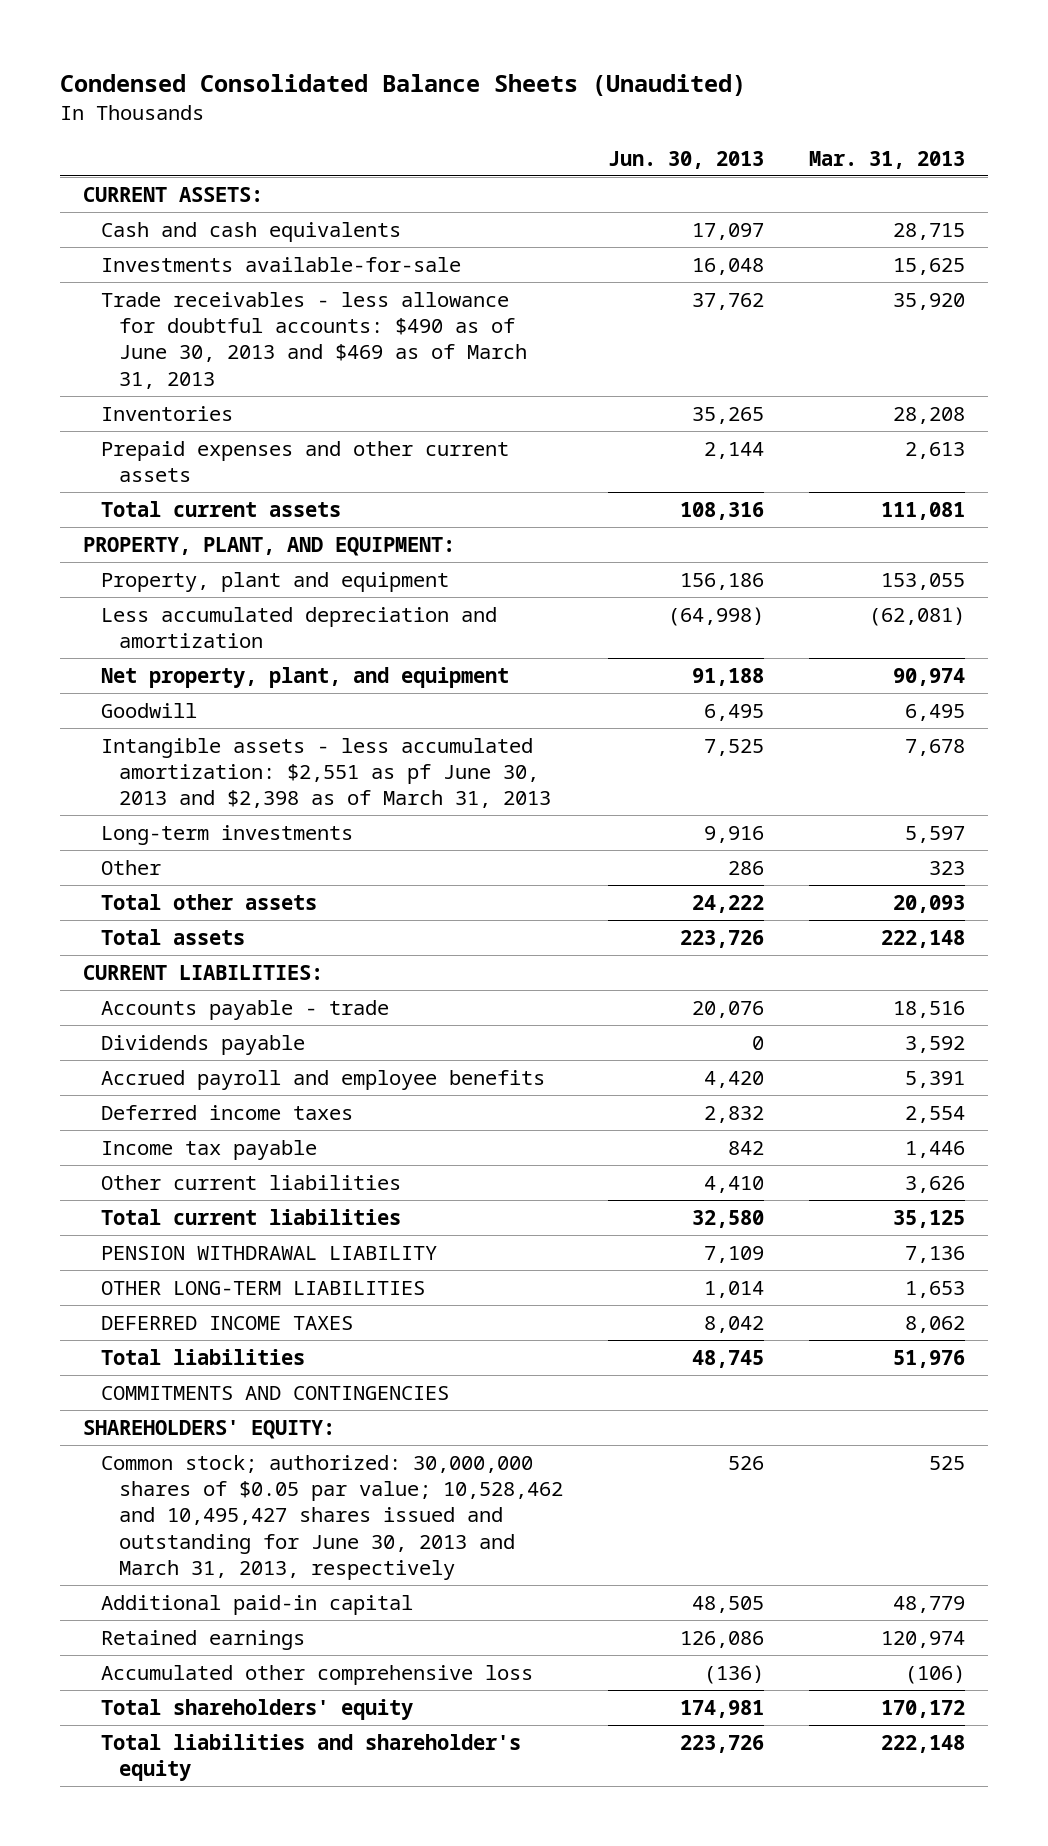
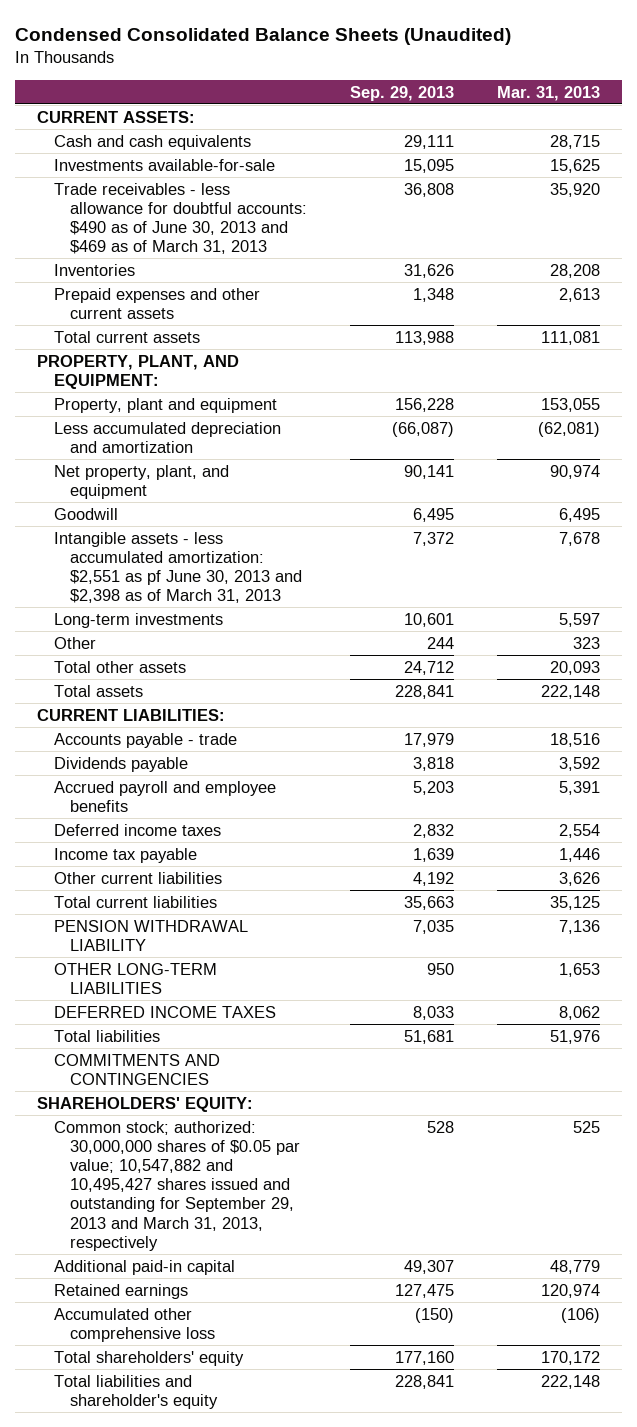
- | Jun. 30, 2013 | Mar. 31, 2013
+ | Sep. 29, 2013 | Mar. 31, 2013
- Common stock; authorized: 30,000,000 shares of $0.05 par value; 10,528,462 and 10,495,427 shares issued and outstanding for June 30, 2013 and March 31, 2013, respectively | 526 | 525
+ Common stock; authorized: 30,000,000 shares of $0.05 par value; 10,547,882 and 10,495,427 shares issued and outstanding for September 29, 2013 and March 31, 2013, respectively | 528 | 525

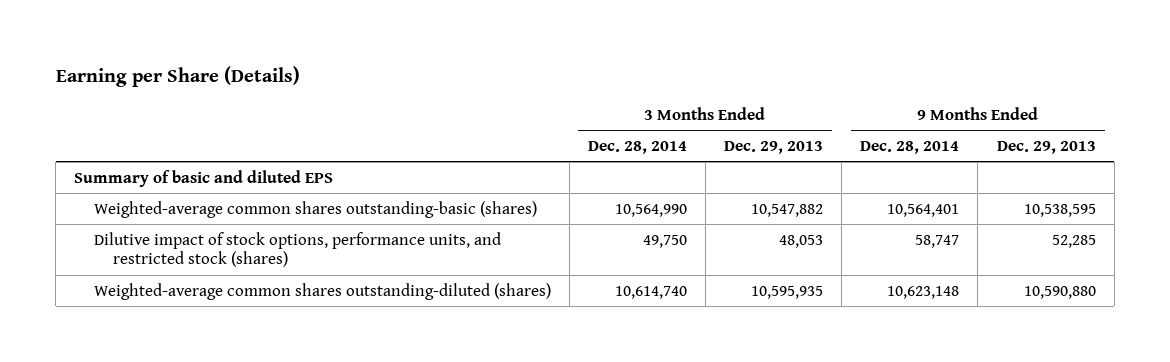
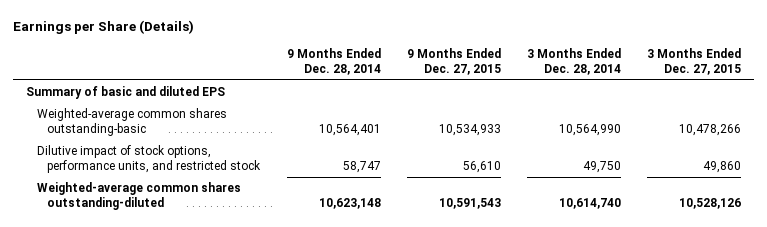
- Earning per Share (Details)
+ Earnings per Share (Details)
- | 3 Months Ended Dec. 28, 2014 | 3 Months Ended Dec. 29, 2013 | 9 Months Ended Dec. 28, 2014 | 9 Months Ended Dec. 29, 2013
+ | 9 Months Ended Dec. 28, 2014 | 9 Months Ended Dec. 27, 2015 | 3 Months Ended Dec. 28, 2014 | 3 Months Ended Dec. 27, 2015
- Weighted-average common shares outstanding-basic (shares) | 10,564,990 | 10,547,882 | 10,564,401 | 10,538,595
- Dilutive impact of stock options, performance units, and restricted stock (shares) | 49,750 | 48,053 | 58,747 | 52,285
- Weighted-average common shares outstanding-diluted (shares) | 10,614,740 | 10,595,935 | 10,623,148 | 10,590,880
+ Weighted-average common shares outstanding-basic | 10,564,401 | 10,534,933 | 10,564,990 | 10,478,266
+ Dilutive impact of stock options, performance units, and restricted stock | 58,747 | 56,610 | 49,750 | 49,860
+ Weighted-average common shares outstanding-diluted | 10,623,148 | 10,591,543 | 10,614,740 | 10,528,126

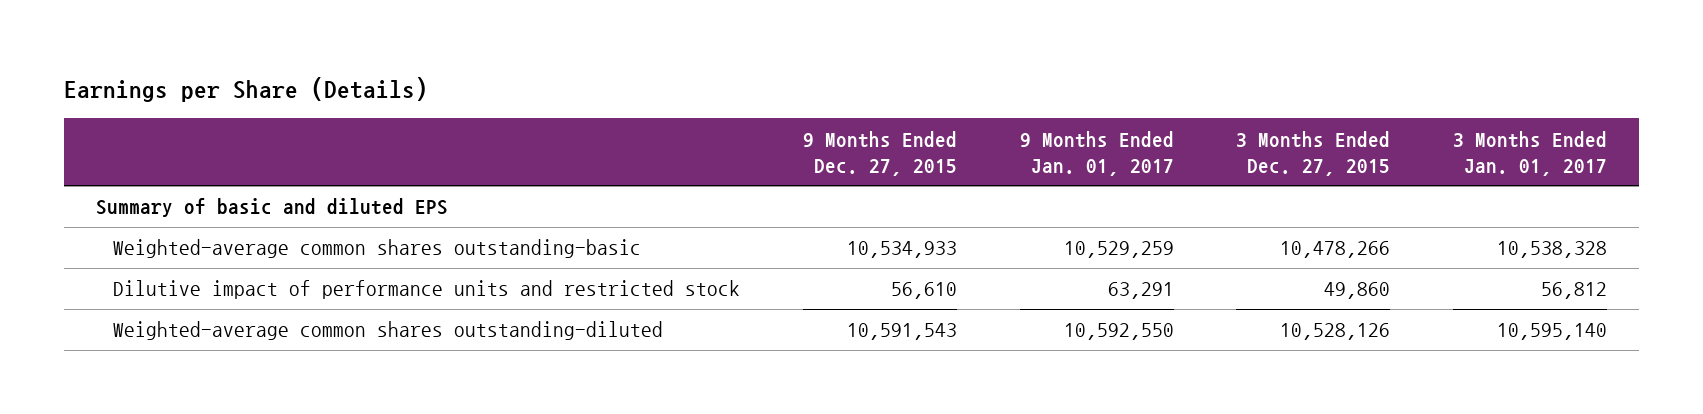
- | 9 Months Ended Dec. 28, 2014 | 9 Months Ended Dec. 27, 2015 | 3 Months Ended Dec. 28, 2014 | 3 Months Ended Dec. 27, 2015
+ | 9 Months Ended Dec. 27, 2015 | 9 Months Ended Jan. 01, 2017 | 3 Months Ended Dec. 27, 2015 | 3 Months Ended Jan. 01, 2017
- Dilutive impact of stock options, performance units, and restricted stock | 58,747 | 56,610 | 49,750 | 49,860
+ Dilutive impact of performance units and restricted stock | 56,610 | 63,291 | 49,860 | 56,812

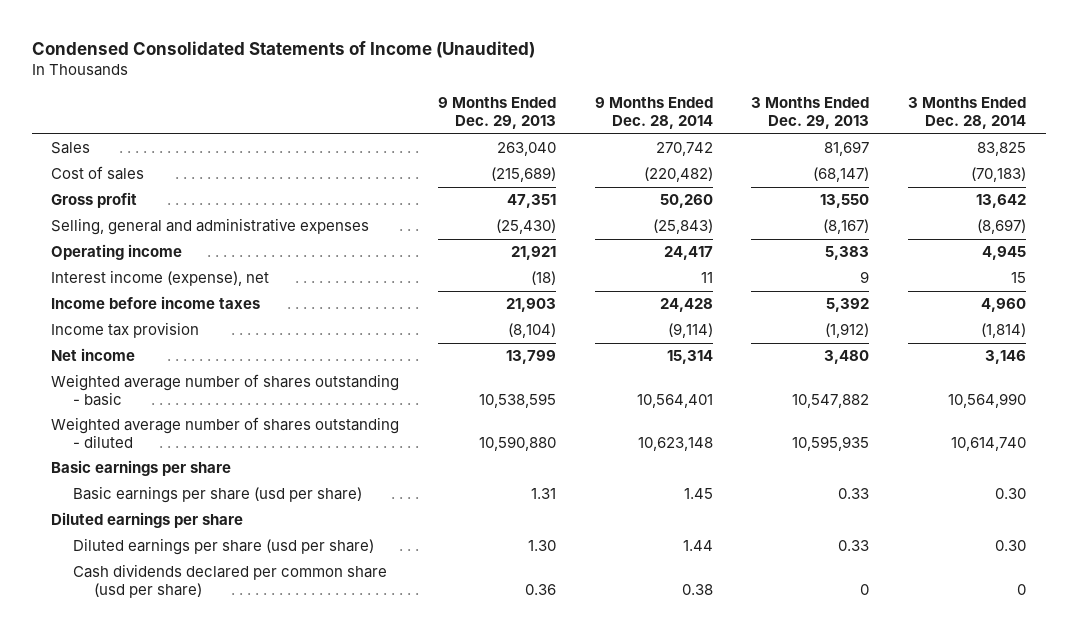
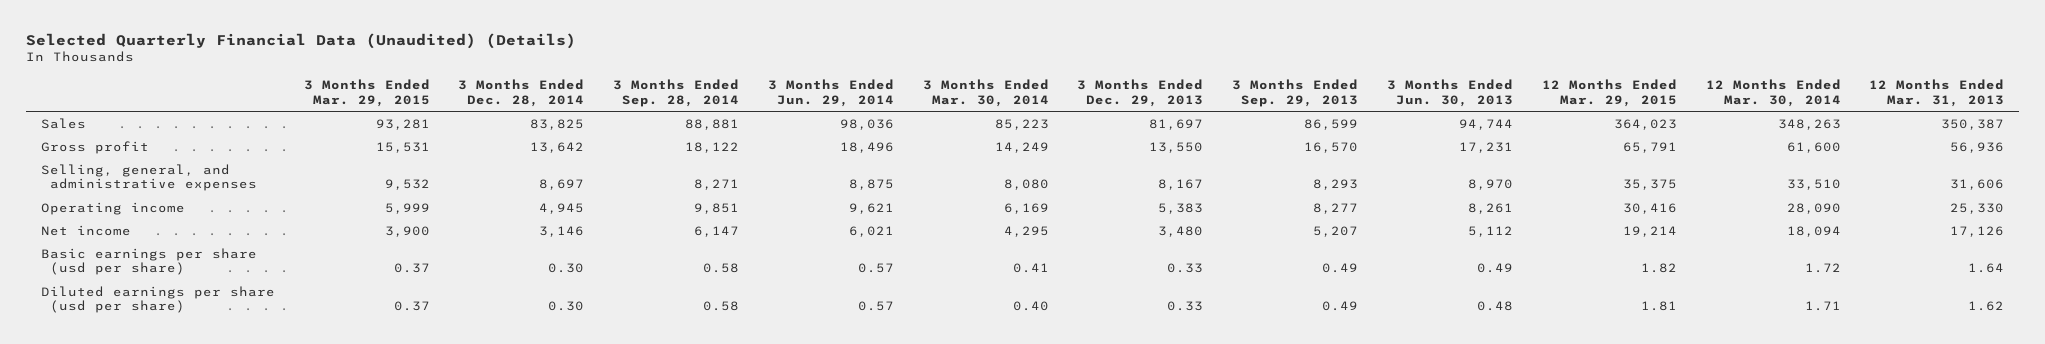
- Condensed Consolidated Statements of Income (Unaudited)
+ Selected Quarterly Financial Data (Unaudited) (Details)
- | 9 Months Ended Dec. 29, 2013 | 9 Months Ended Dec. 28, 2014 | 3 Months Ended Dec. 29, 2013 | 3 Months Ended Dec. 28, 2014
+ | 3 Months Ended Mar. 29, 2015 | 3 Months Ended Dec. 28, 2014 | 3 Months Ended Sep. 28, 2014 | 3 Months Ended Jun. 29, 2014 | 3 Months Ended Mar. 30, 2014 | 3 Months Ended Dec. 29, 2013 | 3 Months Ended Sep. 29, 2013 | 3 Months Ended Jun. 30, 2013 | 12 Months Ended Mar. 29, 2015 | 12 Months Ended Mar. 30, 2014 | 12 Months Ended Mar. 31, 2013
- Cost of sales | (215,689) | (220,482) | (68,147) | (70,183)
- Selling, general and administrative expenses | (25,430) | (25,843) | (8,167) | (8,697)
+ Selling, general, and administrative expenses | 9,532 | 8,697 | 8,271 | 8,875 | 8,080 | 8,167 | 8,293 | 8,970 | 35,375 | 33,510 | 31,606
- Interest income (expense), net | (18) | 11 | 9 | 15
- Income before income taxes | 21,903 | 24,428 | 5,392 | 4,960
- Income tax provision | (8,104) | (9,114) | (1,912) | (1,814)
- Weighted average number of shares outstanding - basic | 10,538,595 | 10,564,401 | 10,547,882 | 10,564,990
- Weighted average number of shares outstanding - diluted | 10,590,880 | 10,623,148 | 10,595,935 | 10,614,740
- Basic earnings per share
- Diluted earnings per share
- Cash dividends declared per common share (usd per share) | 0.36 | 0.38 | 0 | 0

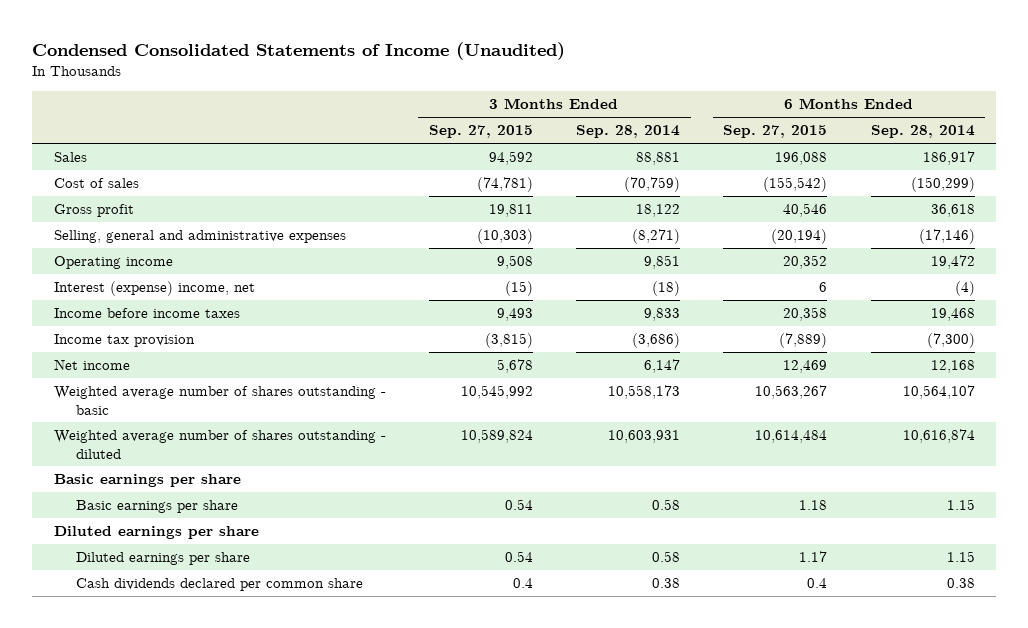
- Selected Quarterly Financial Data (Unaudited) (Details)
+ Condensed Consolidated Statements of Income (Unaudited)
- | 3 Months Ended Mar. 29, 2015 | 3 Months Ended Dec. 28, 2014 | 3 Months Ended Sep. 28, 2014 | 3 Months Ended Jun. 29, 2014 | 3 Months Ended Mar. 30, 2014 | 3 Months Ended Dec. 29, 2013 | 3 Months Ended Sep. 29, 2013 | 3 Months Ended Jun. 30, 2013 | 12 Months Ended Mar. 29, 2015 | 12 Months Ended Mar. 30, 2014 | 12 Months Ended Mar. 31, 2013
+ | 3 Months Ended Sep. 27, 2015 | 3 Months Ended Sep. 28, 2014 | 6 Months Ended Sep. 27, 2015 | 6 Months Ended Sep. 28, 2014
+ Cost of sales | (74,781) | (70,759) | (155,542) | (150,299)
- Selling, general, and administrative expenses | 9,532 | 8,697 | 8,271 | 8,875 | 8,080 | 8,167 | 8,293 | 8,970 | 35,375 | 33,510 | 31,606
+ Selling, general and administrative expenses | (10,303) | (8,271) | (20,194) | (17,146)
+ Interest (expense) income, net | (15) | (18) | 6 | (4)
+ Income before income taxes | 9,493 | 9,833 | 20,358 | 19,468
+ Income tax provision | (3,815) | (3,686) | (7,889) | (7,300)
- Basic earnings per share (usd per share) | 0.37 | 0.30 | 0.58 | 0.57 | 0.41 | 0.33 | 0.49 | 0.49 | 1.82 | 1.72 | 1.64
- Diluted earnings per share (usd per share) | 0.37 | 0.30 | 0.58 | 0.57 | 0.40 | 0.33 | 0.49 | 0.48 | 1.81 | 1.71 | 1.62
+ Weighted average number of shares outstanding - basic | 10,545,992 | 10,558,173 | 10,563,267 | 10,564,107
+ Weighted average number of shares outstanding - diluted | 10,589,824 | 10,603,931 | 10,614,484 | 10,616,874
+ Basic earnings per share
+ Basic earnings per share | 0.54 | 0.58 | 1.18 | 1.15
+ Diluted earnings per share
+ Diluted earnings per share | 0.54 | 0.58 | 1.17 | 1.15
+ Cash dividends declared per common share | 0.4 | 0.38 | 0.4 | 0.38

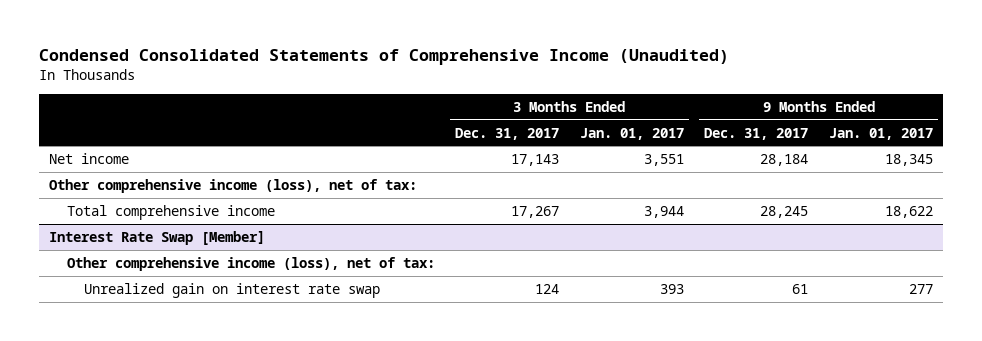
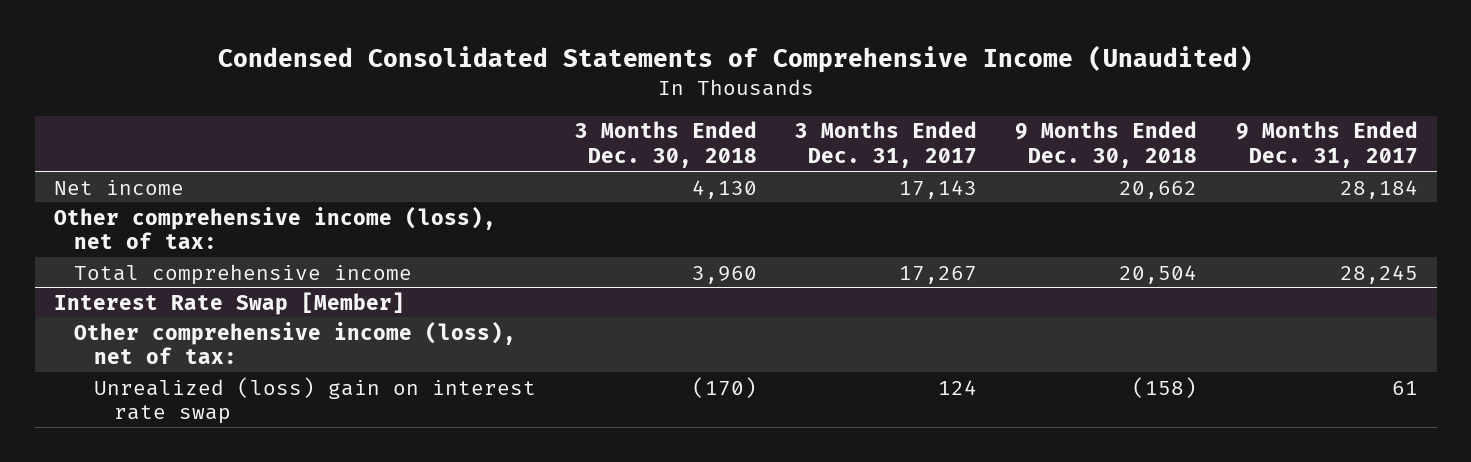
- | 3 Months Ended Dec. 31, 2017 | 3 Months Ended Jan. 01, 2017 | 9 Months Ended Dec. 31, 2017 | 9 Months Ended Jan. 01, 2017
+ | 3 Months Ended Dec. 30, 2018 | 3 Months Ended Dec. 31, 2017 | 9 Months Ended Dec. 30, 2018 | 9 Months Ended Dec. 31, 2017
@ Interest Rate Swap [Member]
- Unrealized gain on interest rate swap | 124 | 393 | 61 | 277
+ Unrealized (loss) gain on interest rate swap | (170) | 124 | (158) | 61

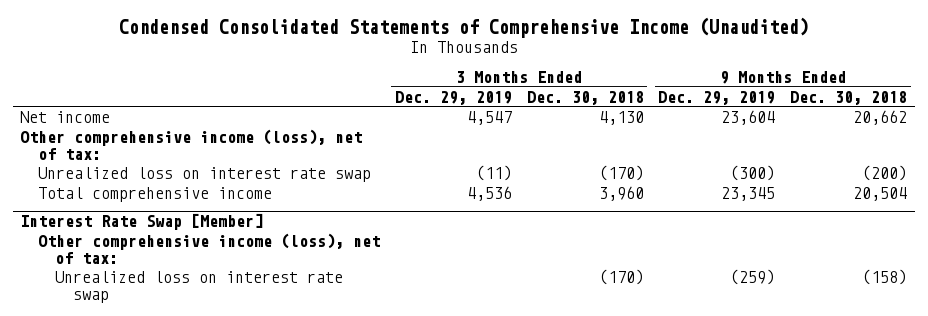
- | 3 Months Ended Dec. 30, 2018 | 3 Months Ended Dec. 31, 2017 | 9 Months Ended Dec. 30, 2018 | 9 Months Ended Dec. 31, 2017
+ | 3 Months Ended Dec. 29, 2019 | 3 Months Ended Dec. 30, 2018 | 9 Months Ended Dec. 29, 2019 | 9 Months Ended Dec. 30, 2018
+ Unrealized loss on interest rate swap | (11) | (170) | (300) | (200)
@ Interest Rate Swap [Member]
- Unrealized (loss) gain on interest rate swap | (170) | 124 | (158) | 61
+ Unrealized loss on interest rate swap | | (170) | (259) | (158)

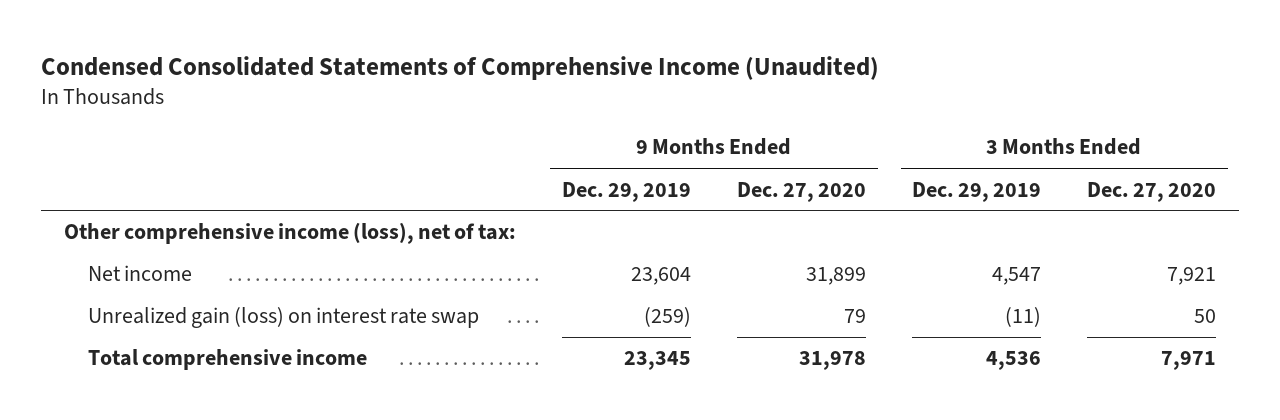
- | 3 Months Ended Dec. 29, 2019 | 3 Months Ended Dec. 30, 2018 | 9 Months Ended Dec. 29, 2019 | 9 Months Ended Dec. 30, 2018
+ | 9 Months Ended Dec. 29, 2019 | 9 Months Ended Dec. 27, 2020 | 3 Months Ended Dec. 29, 2019 | 3 Months Ended Dec. 27, 2020
- Unrealized loss on interest rate swap | (11) | (170) | (300) | (200)
moved down: Net income | 23,604 | 31,899 | 4,547 | 7,921
+ Unrealized gain (loss) on interest rate swap | (259) | 79 | (11) | 50
- Interest Rate Swap [Member]
- Other comprehensive income (loss), net of tax:
- Unrealized loss on interest rate swap | | (170) | (259) | (158)

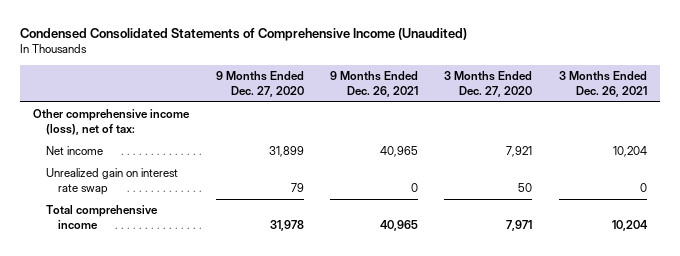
- | 9 Months Ended Dec. 29, 2019 | 9 Months Ended Dec. 27, 2020 | 3 Months Ended Dec. 29, 2019 | 3 Months Ended Dec. 27, 2020
+ | 9 Months Ended Dec. 27, 2020 | 9 Months Ended Dec. 26, 2021 | 3 Months Ended Dec. 27, 2020 | 3 Months Ended Dec. 26, 2021
- Unrealized gain (loss) on interest rate swap | (259) | 79 | (11) | 50
+ Unrealized gain on interest rate swap | 79 | 0 | 50 | 0

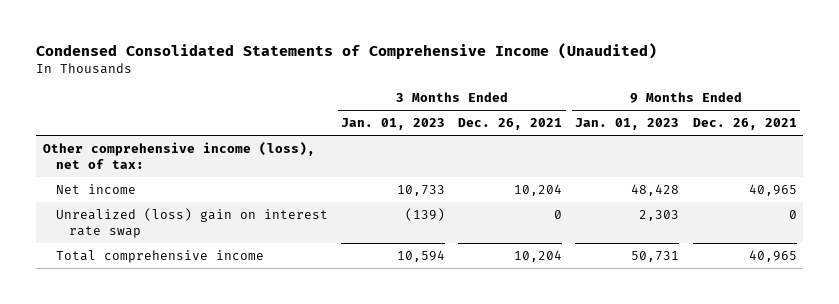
- | 9 Months Ended Dec. 27, 2020 | 9 Months Ended Dec. 26, 2021 | 3 Months Ended Dec. 27, 2020 | 3 Months Ended Dec. 26, 2021
+ | 3 Months Ended Jan. 01, 2023 | 3 Months Ended Dec. 26, 2021 | 9 Months Ended Jan. 01, 2023 | 9 Months Ended Dec. 26, 2021
- Unrealized gain on interest rate swap | 79 | 0 | 50 | 0
+ Unrealized (loss) gain on interest rate swap | (139) | 0 | 2,303 | 0

